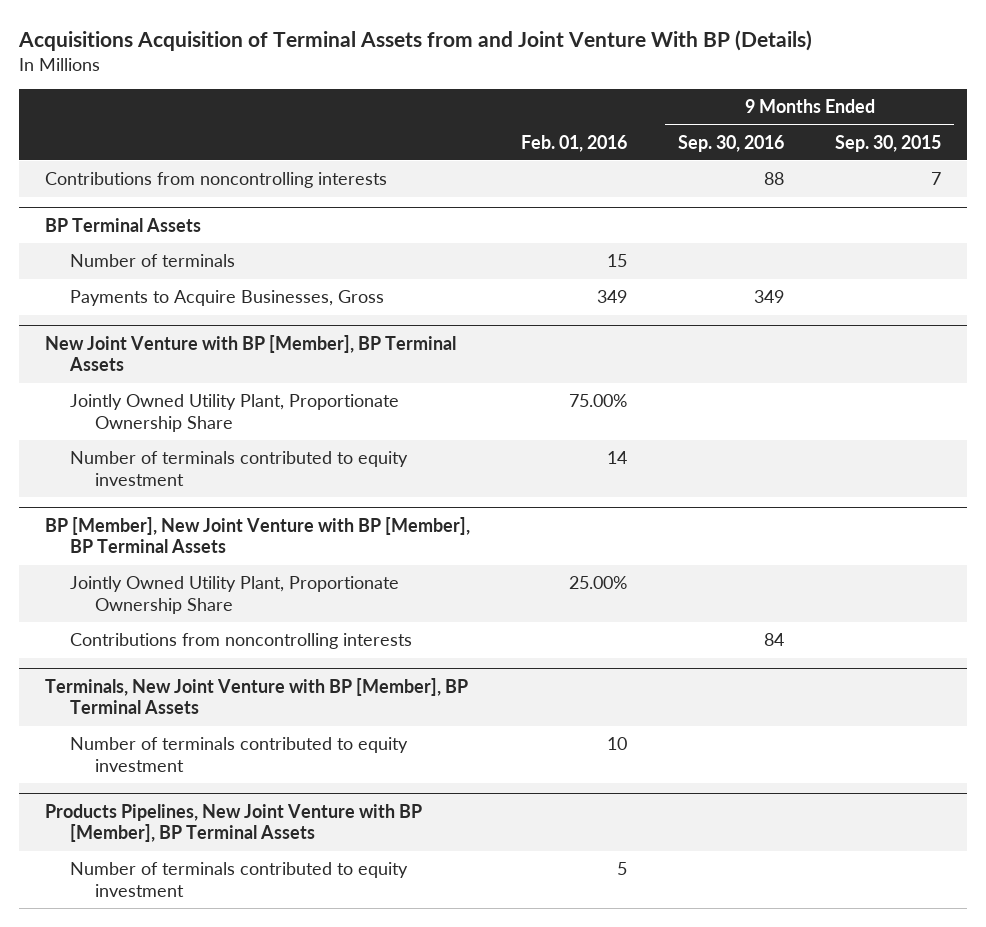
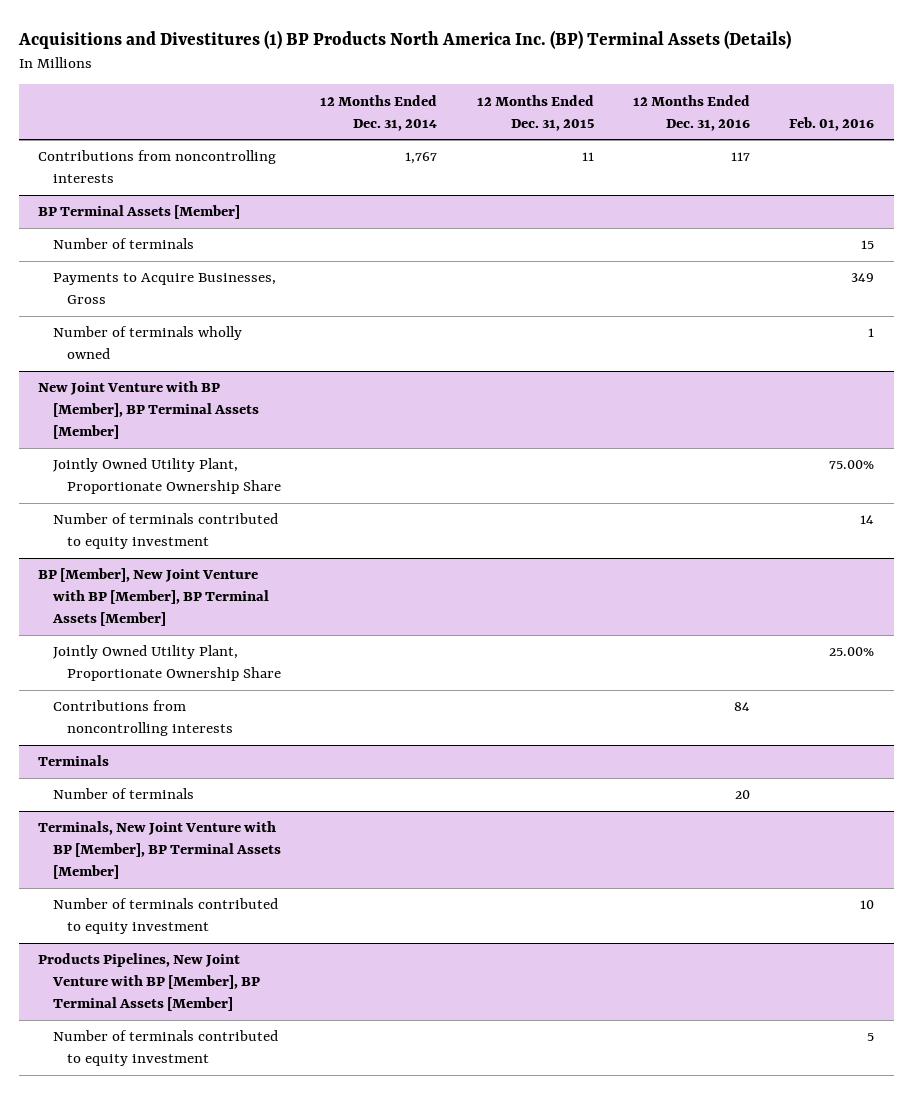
- Acquisitions Acquisition of Terminal Assets from and Joint Venture With BP (Details)
+ Acquisitions and Divestitures (1) BP Products North America Inc. (BP) Terminal Assets (Details)
- | Feb. 01, 2016 | 9 Months Ended Sep. 30, 2016 | 9 Months Ended Sep. 30, 2015
+ | 12 Months Ended Dec. 31, 2014 | 12 Months Ended Dec. 31, 2015 | 12 Months Ended Dec. 31, 2016 | Feb. 01, 2016
- BP Terminal Assets
+ BP Terminal Assets [Member]
- New Joint Venture with BP [Member], BP Terminal Assets
+ Number of terminals wholly owned | | | | 1
+ New Joint Venture with BP [Member], BP Terminal Assets [Member]
- BP [Member], New Joint Venture with BP [Member], BP Terminal Assets
+ BP [Member], New Joint Venture with BP [Member], BP Terminal Assets [Member]
- Terminals, New Joint Venture with BP [Member], BP Terminal Assets
+ Terminals
+ Number of terminals | | | 20 |
+ Terminals, New Joint Venture with BP [Member], BP Terminal Assets [Member]
- Products Pipelines, New Joint Venture with BP [Member], BP Terminal Assets
+ Products Pipelines, New Joint Venture with BP [Member], BP Terminal Assets [Member]

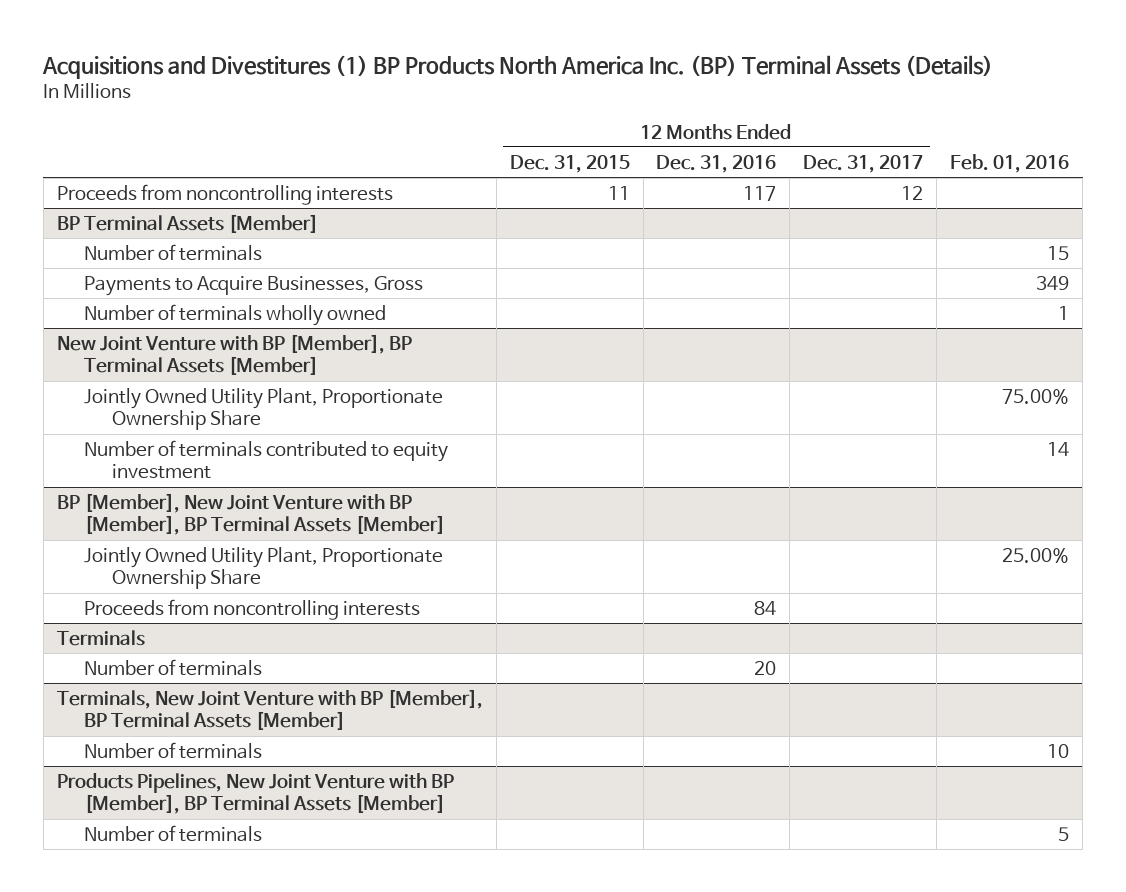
- | 12 Months Ended Dec. 31, 2014 | 12 Months Ended Dec. 31, 2015 | 12 Months Ended Dec. 31, 2016 | Feb. 01, 2016
+ | 12 Months Ended Dec. 31, 2015 | 12 Months Ended Dec. 31, 2016 | 12 Months Ended Dec. 31, 2017 | Feb. 01, 2016
- Contributions from noncontrolling interests | 1,767 | 11 | 117 |
+ Proceeds from noncontrolling interests | 11 | 117 | 12 |
@ BP [Member], New Joint Venture with BP [Member], BP Terminal Assets [Member]
- Contributions from noncontrolling interests | | | 84 |
+ Proceeds from noncontrolling interests | | 84 | |
@ Terminals, New Joint Venture with BP [Member], BP Terminal Assets [Member]
- Number of terminals contributed to equity investment | | | | 10
+ Number of terminals | | | | 10
@ Products Pipelines, New Joint Venture with BP [Member], BP Terminal Assets [Member]
- Number of terminals contributed to equity investment | | | | 5
+ Number of terminals | | | | 5

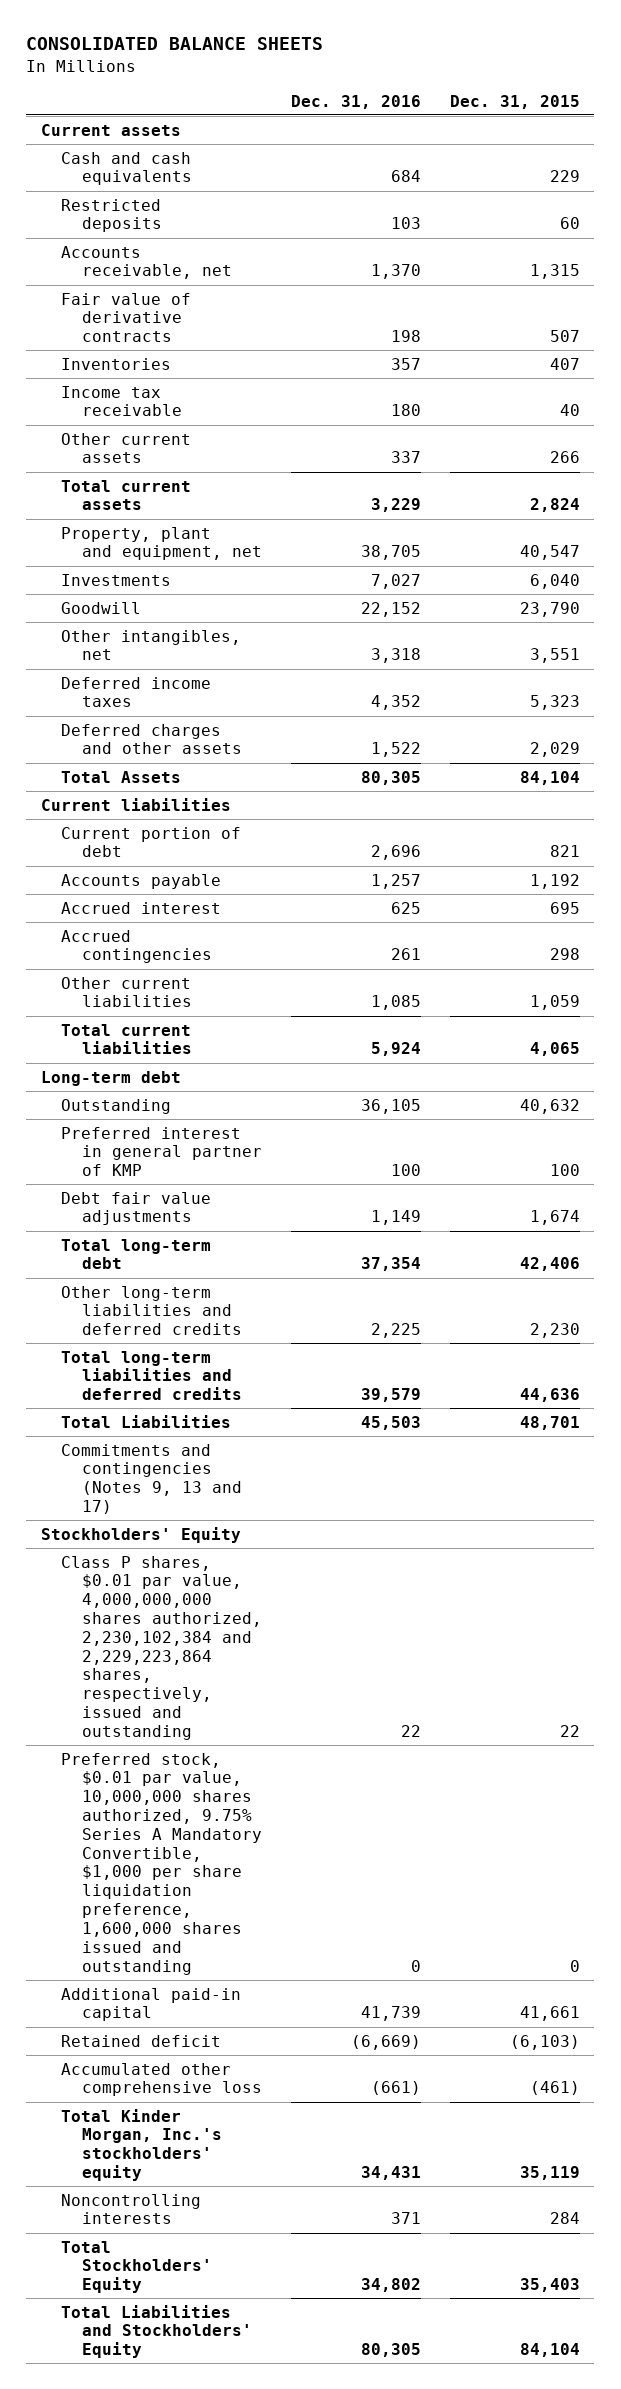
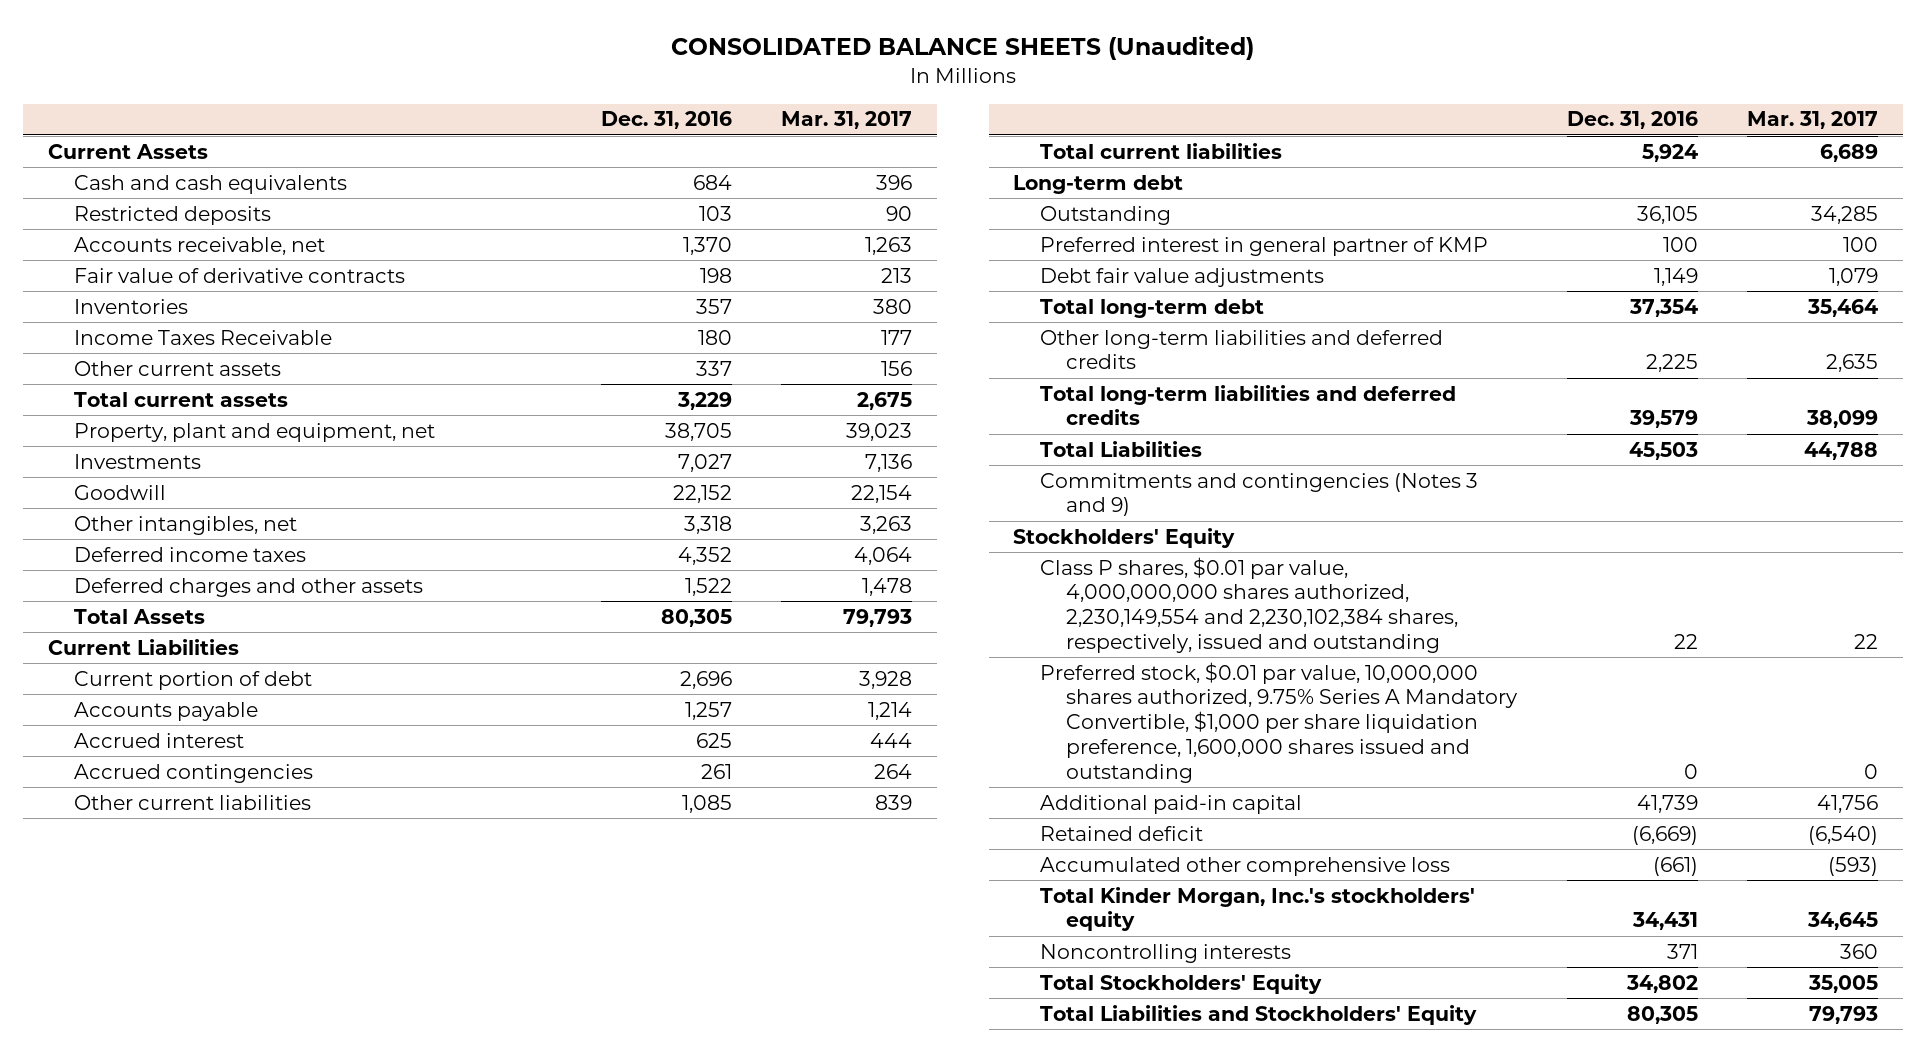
- CONSOLIDATED BALANCE SHEETS
+ CONSOLIDATED BALANCE SHEETS (Unaudited)
- | Dec. 31, 2016 | Dec. 31, 2015
+ | Dec. 31, 2016 | Mar. 31, 2017
- Current assets
+ Current Assets
- Income tax receivable | 180 | 40
+ Income Taxes Receivable | 180 | 177
- Current liabilities
+ Current Liabilities
- Commitments and contingencies (Notes 9, 13 and 17)
+ Commitments and contingencies (Notes 3 and 9)
- Class P shares, $0.01 par value, 4,000,000,000 shares authorized, 2,230,102,384 and 2,229,223,864 shares, respectively, issued and outstanding | 22 | 22
+ Class P shares, $0.01 par value, 4,000,000,000 shares authorized, 2,230,149,554 and 2,230,102,384 shares, respectively, issued and outstanding | 22 | 22

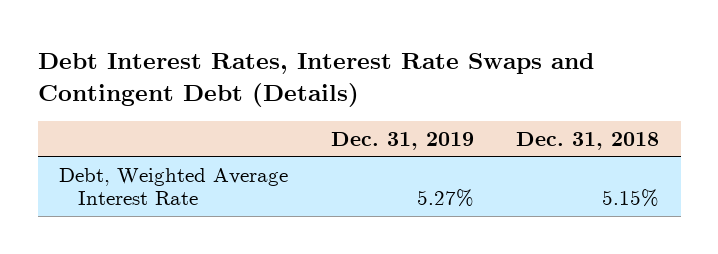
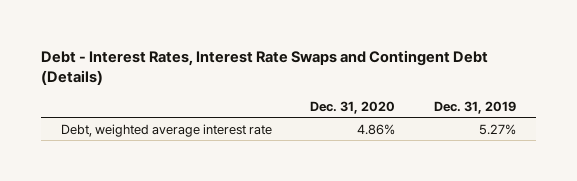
- Debt Interest Rates, Interest Rate Swaps and Contingent Debt (Details)
+ Debt - Interest Rates, Interest Rate Swaps and Contingent Debt (Details)
- | Dec. 31, 2019 | Dec. 31, 2018
+ | Dec. 31, 2020 | Dec. 31, 2019
- Debt, Weighted Average Interest Rate | 5.27% | 5.15%
+ Debt, weighted average interest rate | 4.86% | 5.27%

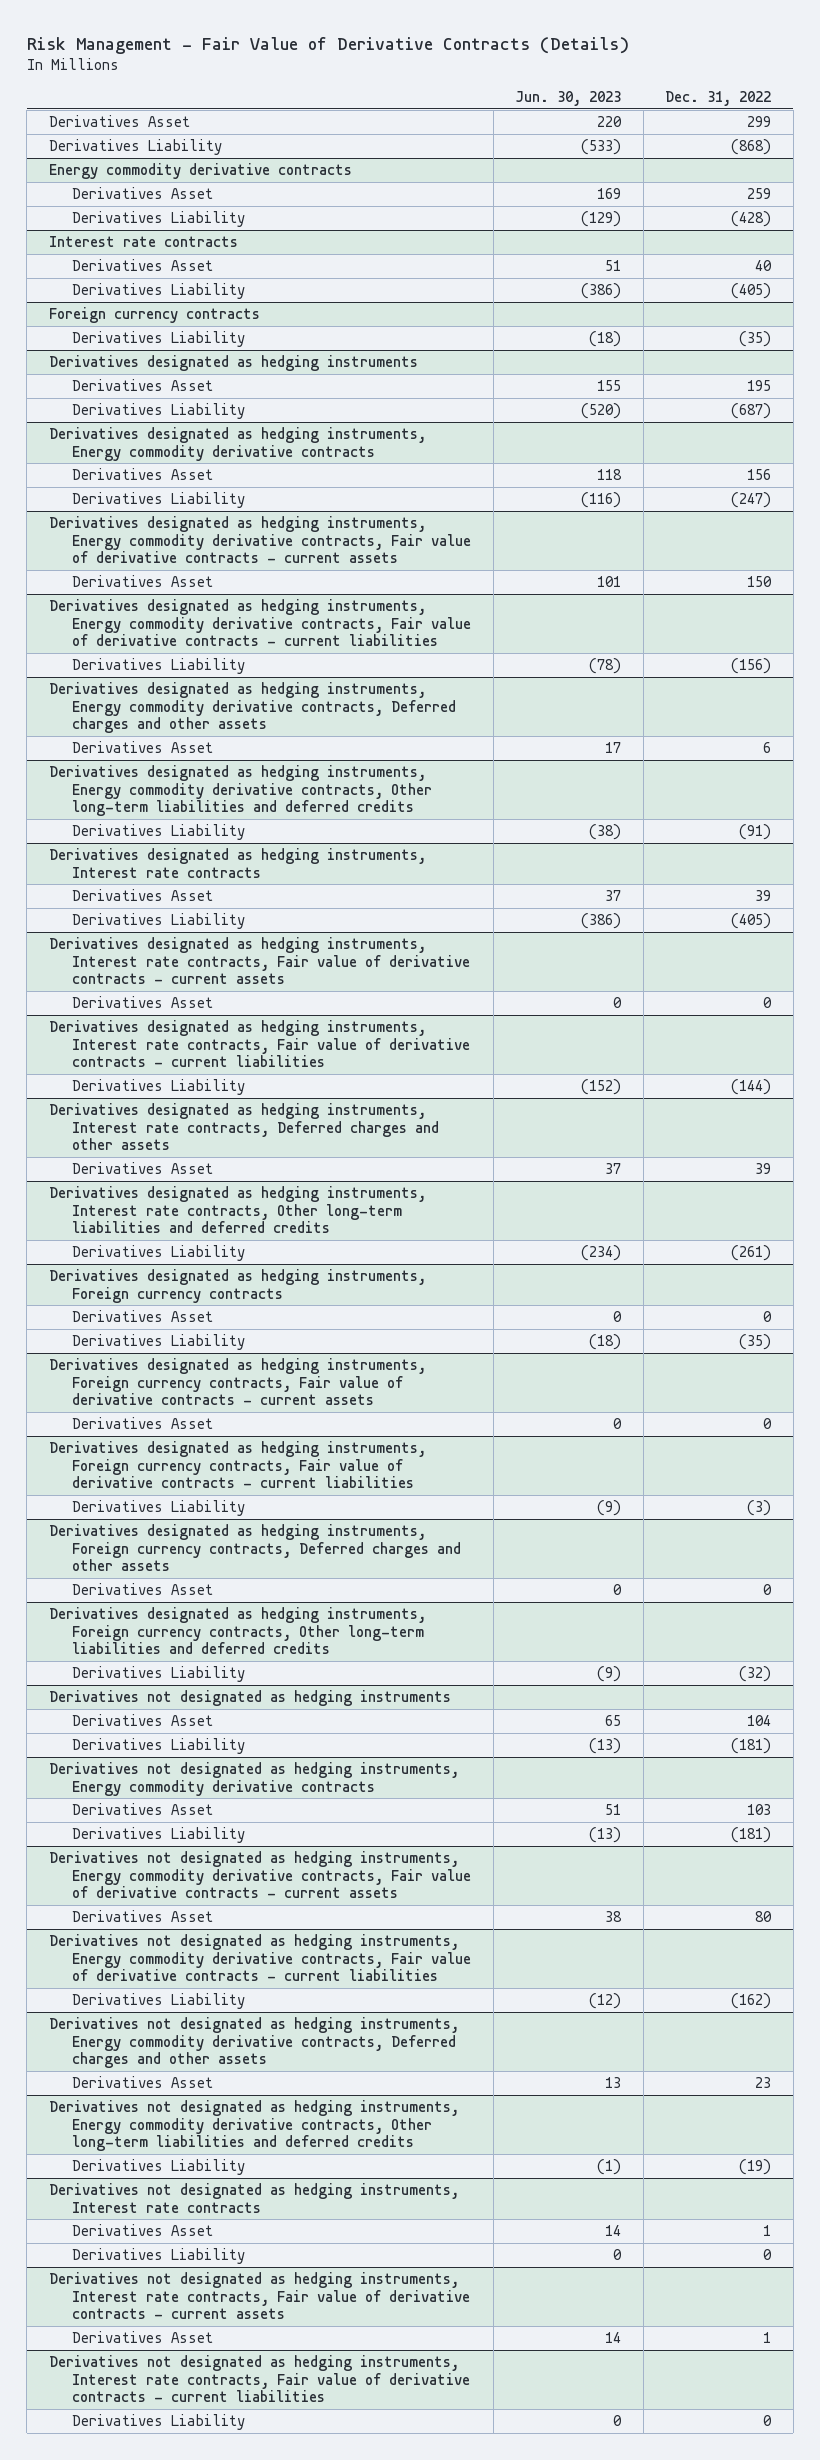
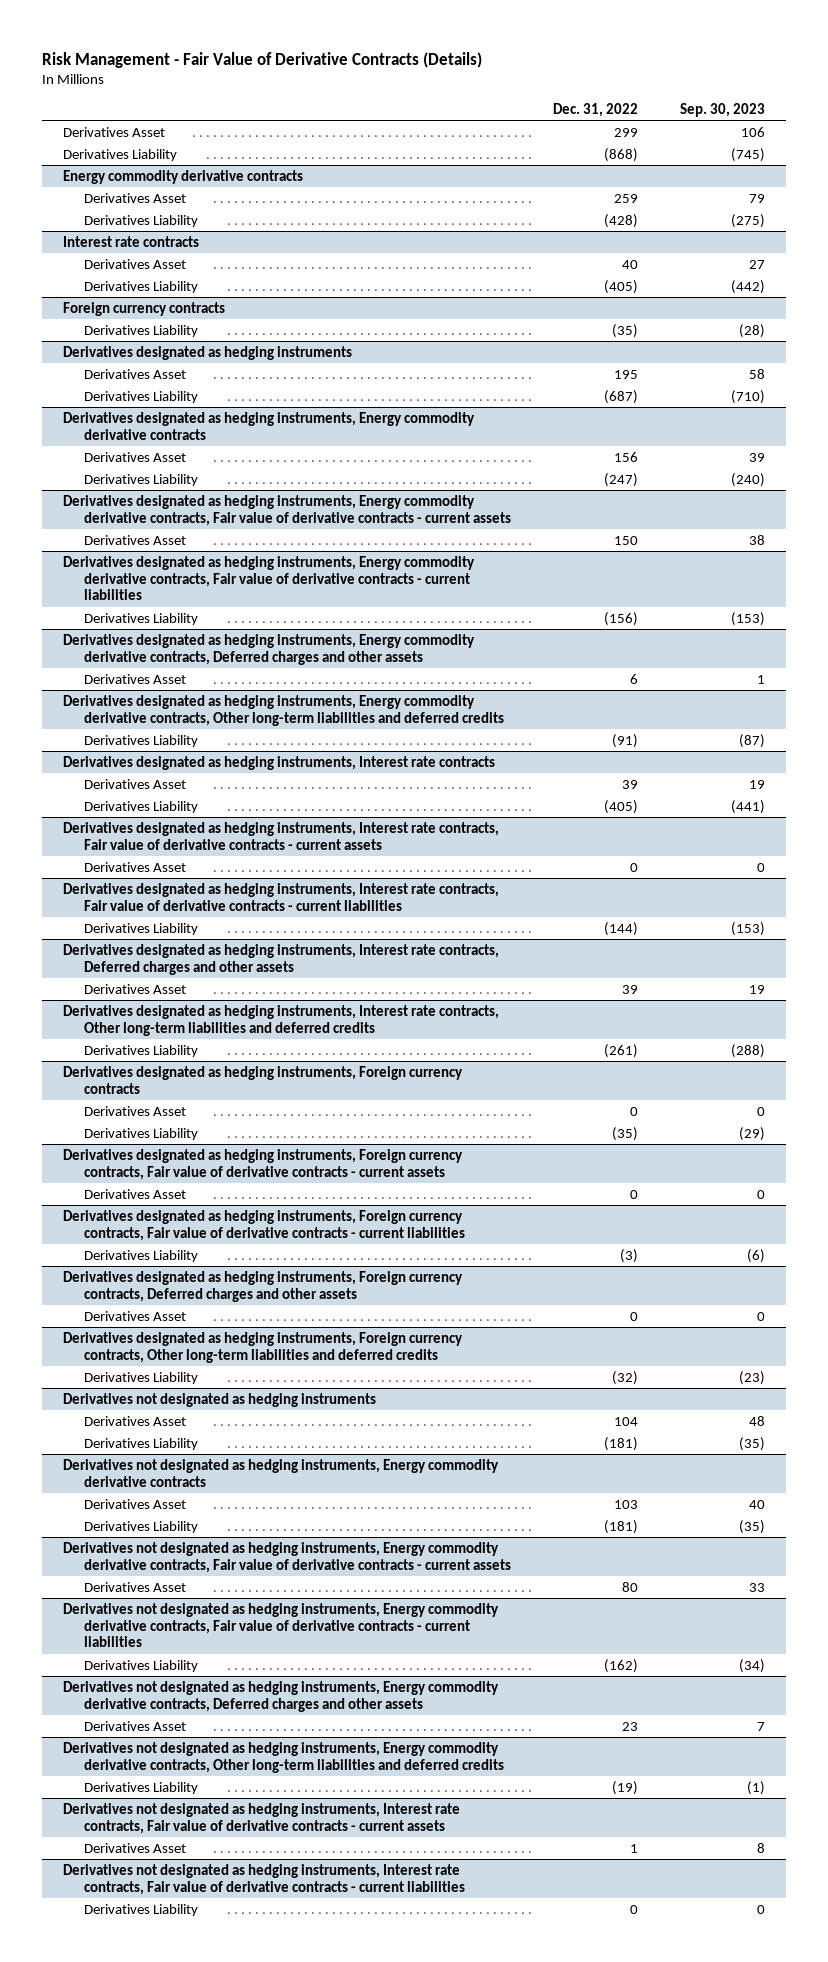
- | Jun. 30, 2023 | Dec. 31, 2022
+ | Dec. 31, 2022 | Sep. 30, 2023
- Derivatives not designated as hedging instruments, Interest rate contracts
- Derivatives Asset | 14 | 1
- Derivatives Liability | 0 | 0

